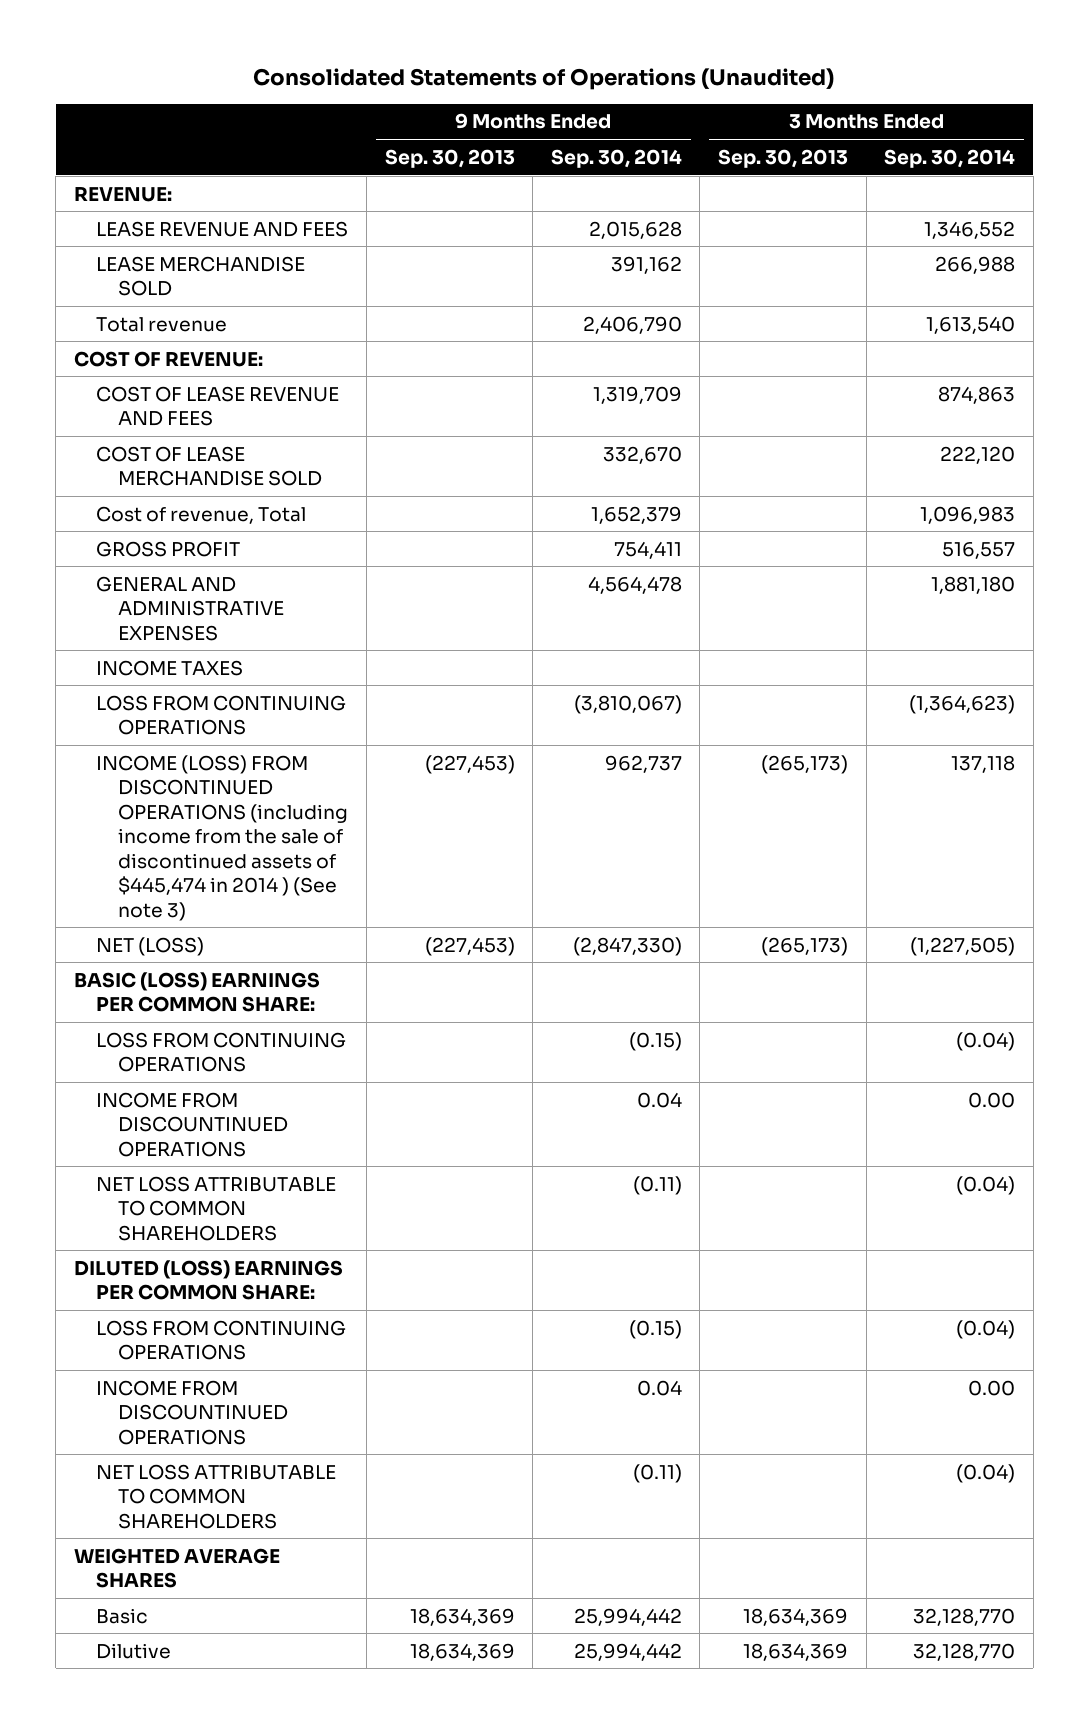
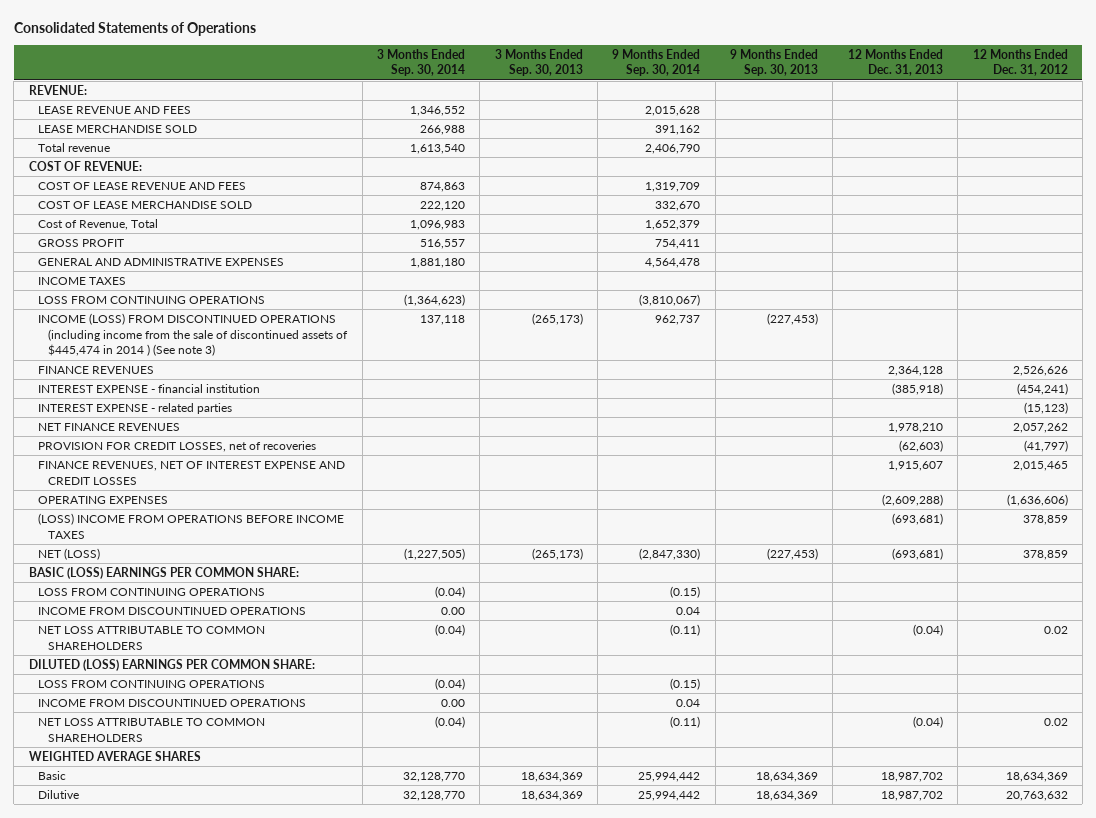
- Consolidated Statements of Operations (Unaudited)
+ Consolidated Statements of Operations
- | 9 Months Ended Sep. 30, 2013 | 9 Months Ended Sep. 30, 2014 | 3 Months Ended Sep. 30, 2013 | 3 Months Ended Sep. 30, 2014
+ | 3 Months Ended Sep. 30, 2014 | 3 Months Ended Sep. 30, 2013 | 9 Months Ended Sep. 30, 2014 | 9 Months Ended Sep. 30, 2013 | 12 Months Ended Dec. 31, 2013 | 12 Months Ended Dec. 31, 2012
- Cost of revenue, Total | | 1,652,379 | | 1,096,983
+ Cost of Revenue, Total | 1,096,983 | | 1,652,379 | | |
+ FINANCE REVENUES | | | | | 2,364,128 | 2,526,626
+ INTEREST EXPENSE - financial institution | | | | | (385,918) | (454,241)
+ INTEREST EXPENSE - related parties | | | | | | (15,123)
+ NET FINANCE REVENUES | | | | | 1,978,210 | 2,057,262
+ PROVISION FOR CREDIT LOSSES, net of recoveries | | | | | (62,603) | (41,797)
+ FINANCE REVENUES, NET OF INTEREST EXPENSE AND CREDIT LOSSES | | | | | 1,915,607 | 2,015,465
+ OPERATING EXPENSES | | | | | (2,609,288) | (1,636,606)
+ (LOSS) INCOME FROM OPERATIONS BEFORE INCOME TAXES | | | | | (693,681) | 378,859

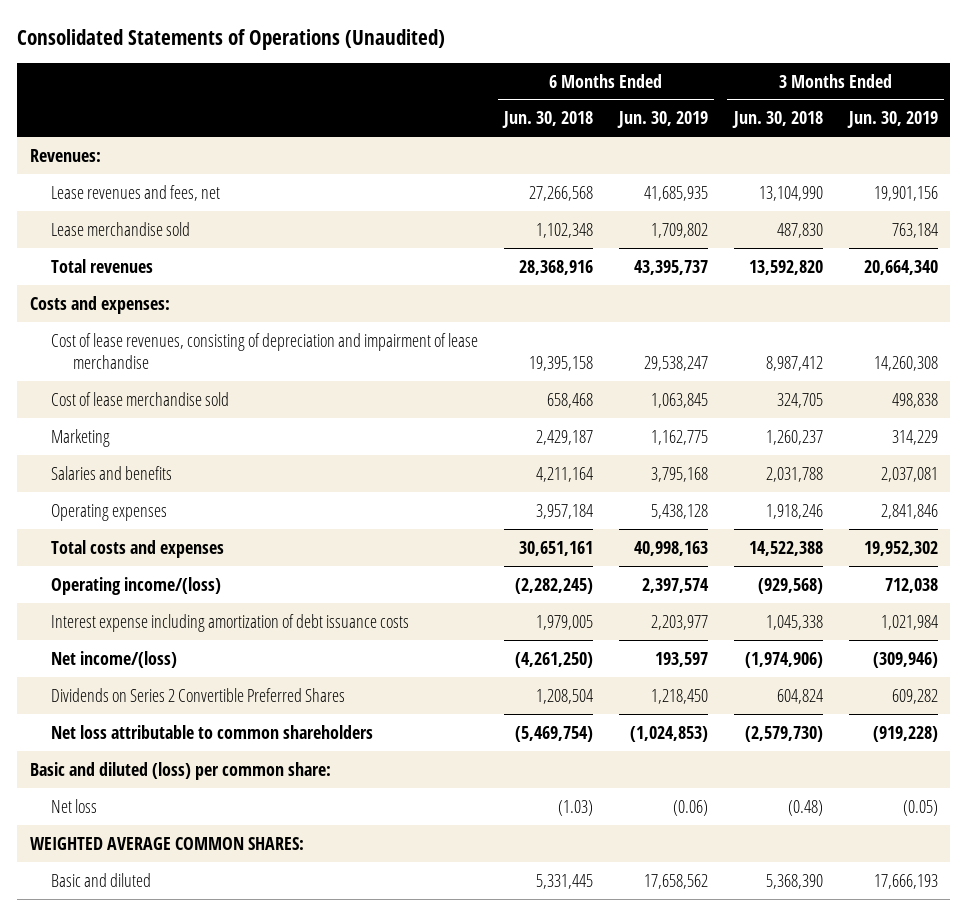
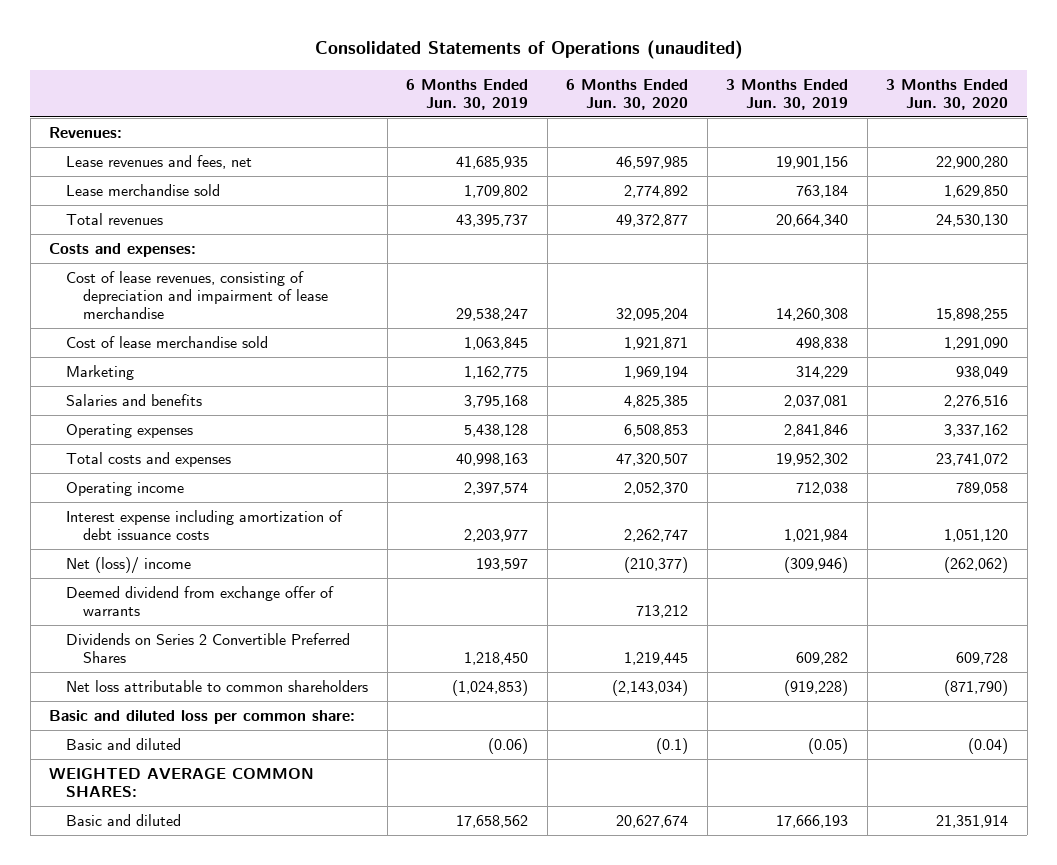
- Consolidated Statements of Operations (Unaudited)
+ Consolidated Statements of Operations (unaudited)
- | 6 Months Ended Jun. 30, 2018 | 6 Months Ended Jun. 30, 2019 | 3 Months Ended Jun. 30, 2018 | 3 Months Ended Jun. 30, 2019
+ | 6 Months Ended Jun. 30, 2019 | 6 Months Ended Jun. 30, 2020 | 3 Months Ended Jun. 30, 2019 | 3 Months Ended Jun. 30, 2020
- Operating income/(loss) | (2,282,245) | 2,397,574 | (929,568) | 712,038
+ Operating income | 2,397,574 | 2,052,370 | 712,038 | 789,058
- Net income/(loss) | (4,261,250) | 193,597 | (1,974,906) | (309,946)
+ Net (loss)/ income | 193,597 | (210,377) | (309,946) | (262,062)
+ Deemed dividend from exchange offer of warrants | | 713,212 | |
- Basic and diluted (loss) per common share:
- Net loss | (1.03) | (0.06) | (0.48) | (0.05)
+ Basic and diluted loss per common share:
+ Basic and diluted | (0.06) | (0.1) | (0.05) | (0.04)

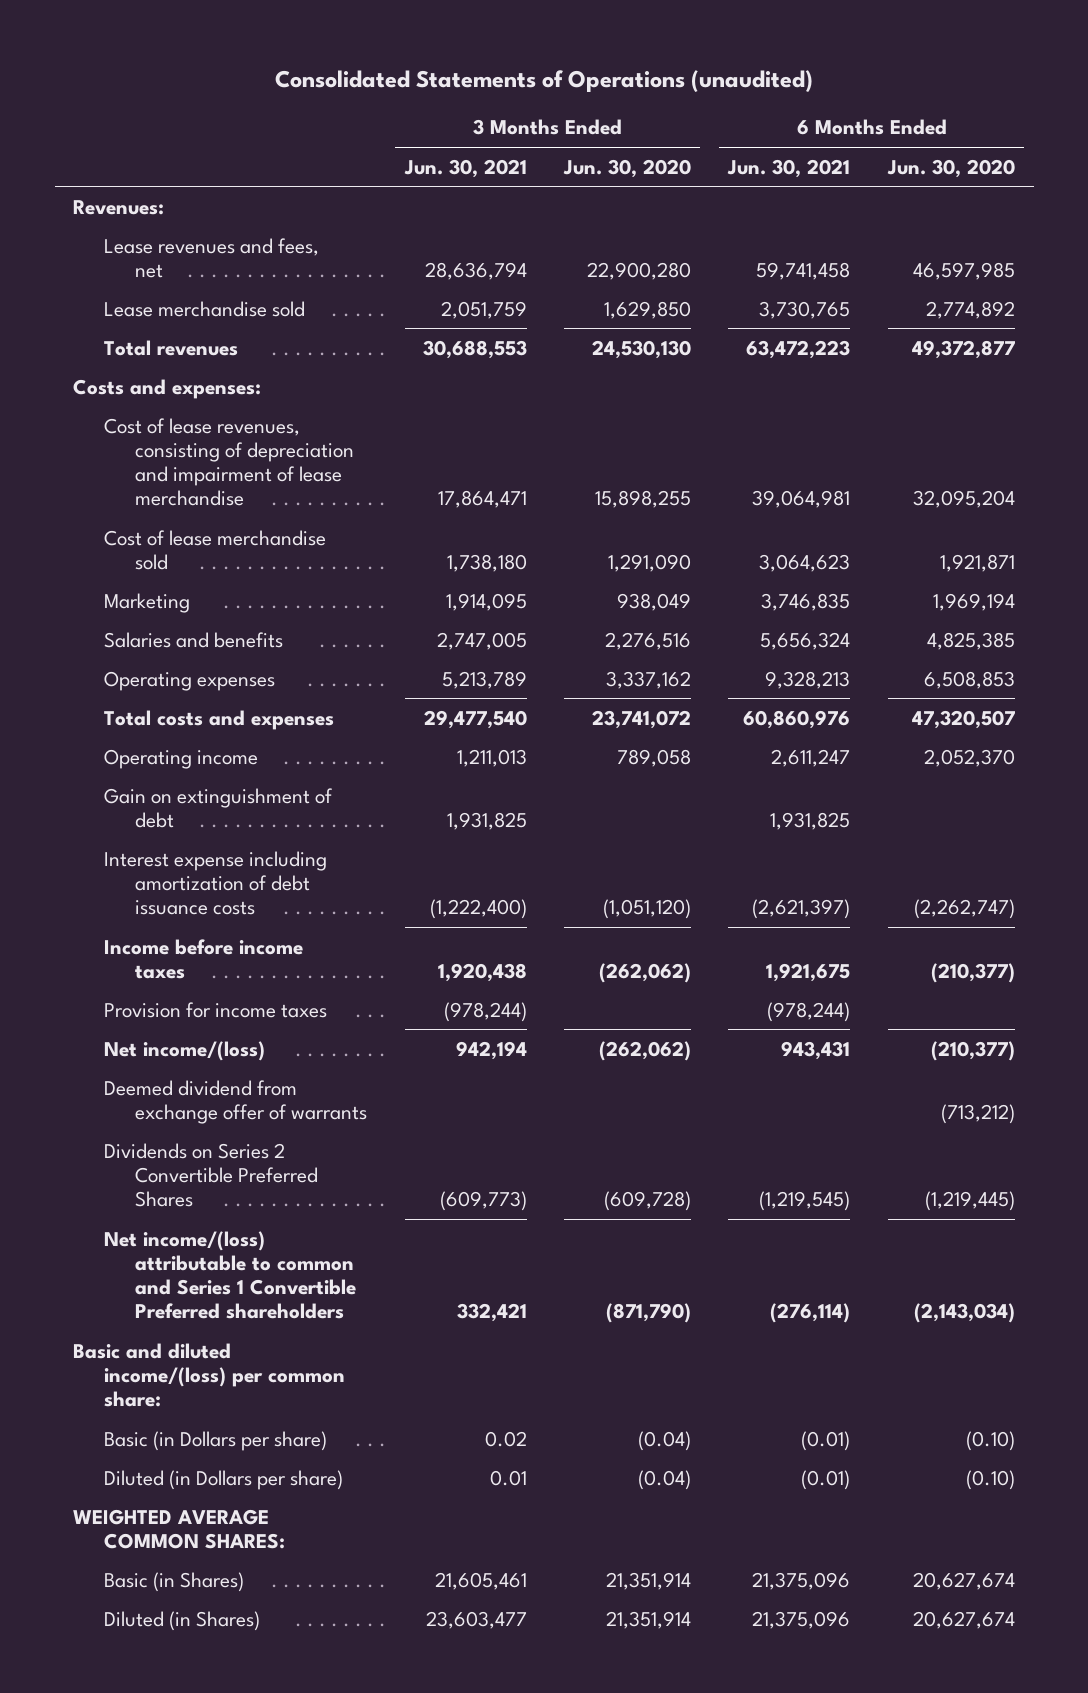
- | 6 Months Ended Jun. 30, 2019 | 6 Months Ended Jun. 30, 2020 | 3 Months Ended Jun. 30, 2019 | 3 Months Ended Jun. 30, 2020
+ | 3 Months Ended Jun. 30, 2021 | 3 Months Ended Jun. 30, 2020 | 6 Months Ended Jun. 30, 2021 | 6 Months Ended Jun. 30, 2020
- Interest expense including amortization of debt issuance costs | 2,203,977 | 2,262,747 | 1,021,984 | 1,051,120
- Net (loss)/ income | 193,597 | (210,377) | (309,946) | (262,062)
- Deemed dividend from exchange offer of warrants | | 713,212 | |
- Dividends on Series 2 Convertible Preferred Shares | 1,218,450 | 1,219,445 | 609,282 | 609,728
- Net loss attributable to common shareholders | (1,024,853) | (2,143,034) | (919,228) | (871,790)
- Basic and diluted loss per common share:
- Basic and diluted | (0.06) | (0.1) | (0.05) | (0.04)
+ Gain on extinguishment of debt | 1,931,825 | | 1,931,825 |
+ Interest expense including amortization of debt issuance costs | (1,222,400) | (1,051,120) | (2,621,397) | (2,262,747)
+ Income before income taxes | 1,920,438 | (262,062) | 1,921,675 | (210,377)
+ Provision for income taxes | (978,244) | | (978,244) |
+ Net income/(loss) | 942,194 | (262,062) | 943,431 | (210,377)
+ Deemed dividend from exchange offer of warrants | | | | (713,212)
+ Dividends on Series 2 Convertible Preferred Shares | (609,773) | (609,728) | (1,219,545) | (1,219,445)
+ Net income/(loss) attributable to common and Series 1 Convertible Preferred shareholders | 332,421 | (871,790) | (276,114) | (2,143,034)
+ Basic and diluted income/(loss) per common share:
+ Basic (in Dollars per share) | 0.02 | (0.04) | (0.01) | (0.10)
+ Diluted (in Dollars per share) | 0.01 | (0.04) | (0.01) | (0.10)
- Basic and diluted | 17,658,562 | 20,627,674 | 17,666,193 | 21,351,914
+ Basic (in Shares) | 21,605,461 | 21,351,914 | 21,375,096 | 20,627,674
+ Diluted (in Shares) | 23,603,477 | 21,351,914 | 21,375,096 | 20,627,674

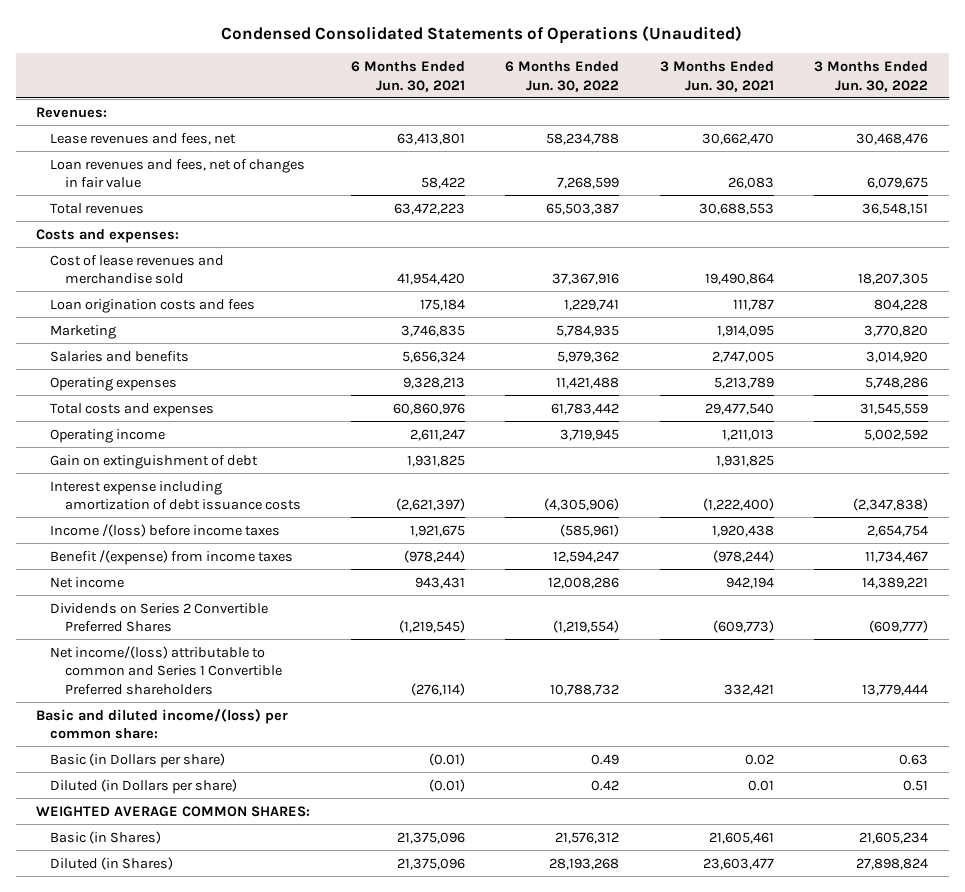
- Consolidated Statements of Operations (unaudited)
+ Condensed Consolidated Statements of Operations (Unaudited)
- | 3 Months Ended Jun. 30, 2021 | 3 Months Ended Jun. 30, 2020 | 6 Months Ended Jun. 30, 2021 | 6 Months Ended Jun. 30, 2020
+ | 6 Months Ended Jun. 30, 2021 | 6 Months Ended Jun. 30, 2022 | 3 Months Ended Jun. 30, 2021 | 3 Months Ended Jun. 30, 2022
- Lease revenues and fees, net | 28,636,794 | 22,900,280 | 59,741,458 | 46,597,985
- Lease merchandise sold | 2,051,759 | 1,629,850 | 3,730,765 | 2,774,892
+ Lease revenues and fees, net | 63,413,801 | 58,234,788 | 30,662,470 | 30,468,476
+ Loan revenues and fees, net of changes in fair value | 58,422 | 7,268,599 | 26,083 | 6,079,675
- Cost of lease revenues, consisting of depreciation and impairment of lease merchandise | 17,864,471 | 15,898,255 | 39,064,981 | 32,095,204
- Cost of lease merchandise sold | 1,738,180 | 1,291,090 | 3,064,623 | 1,921,871
+ Cost of lease revenues and merchandise sold | 41,954,420 | 37,367,916 | 19,490,864 | 18,207,305
+ Loan origination costs and fees | 175,184 | 1,229,741 | 111,787 | 804,228
- Income before income taxes | 1,920,438 | (262,062) | 1,921,675 | (210,377)
- Provision for income taxes | (978,244) | | (978,244) |
- Net income/(loss) | 942,194 | (262,062) | 943,431 | (210,377)
- Deemed dividend from exchange offer of warrants | | | | (713,212)
+ Income /(loss) before income taxes | 1,921,675 | (585,961) | 1,920,438 | 2,654,754
+ Benefit /(expense) from income taxes | (978,244) | 12,594,247 | (978,244) | 11,734,467
+ Net income | 943,431 | 12,008,286 | 942,194 | 14,389,221

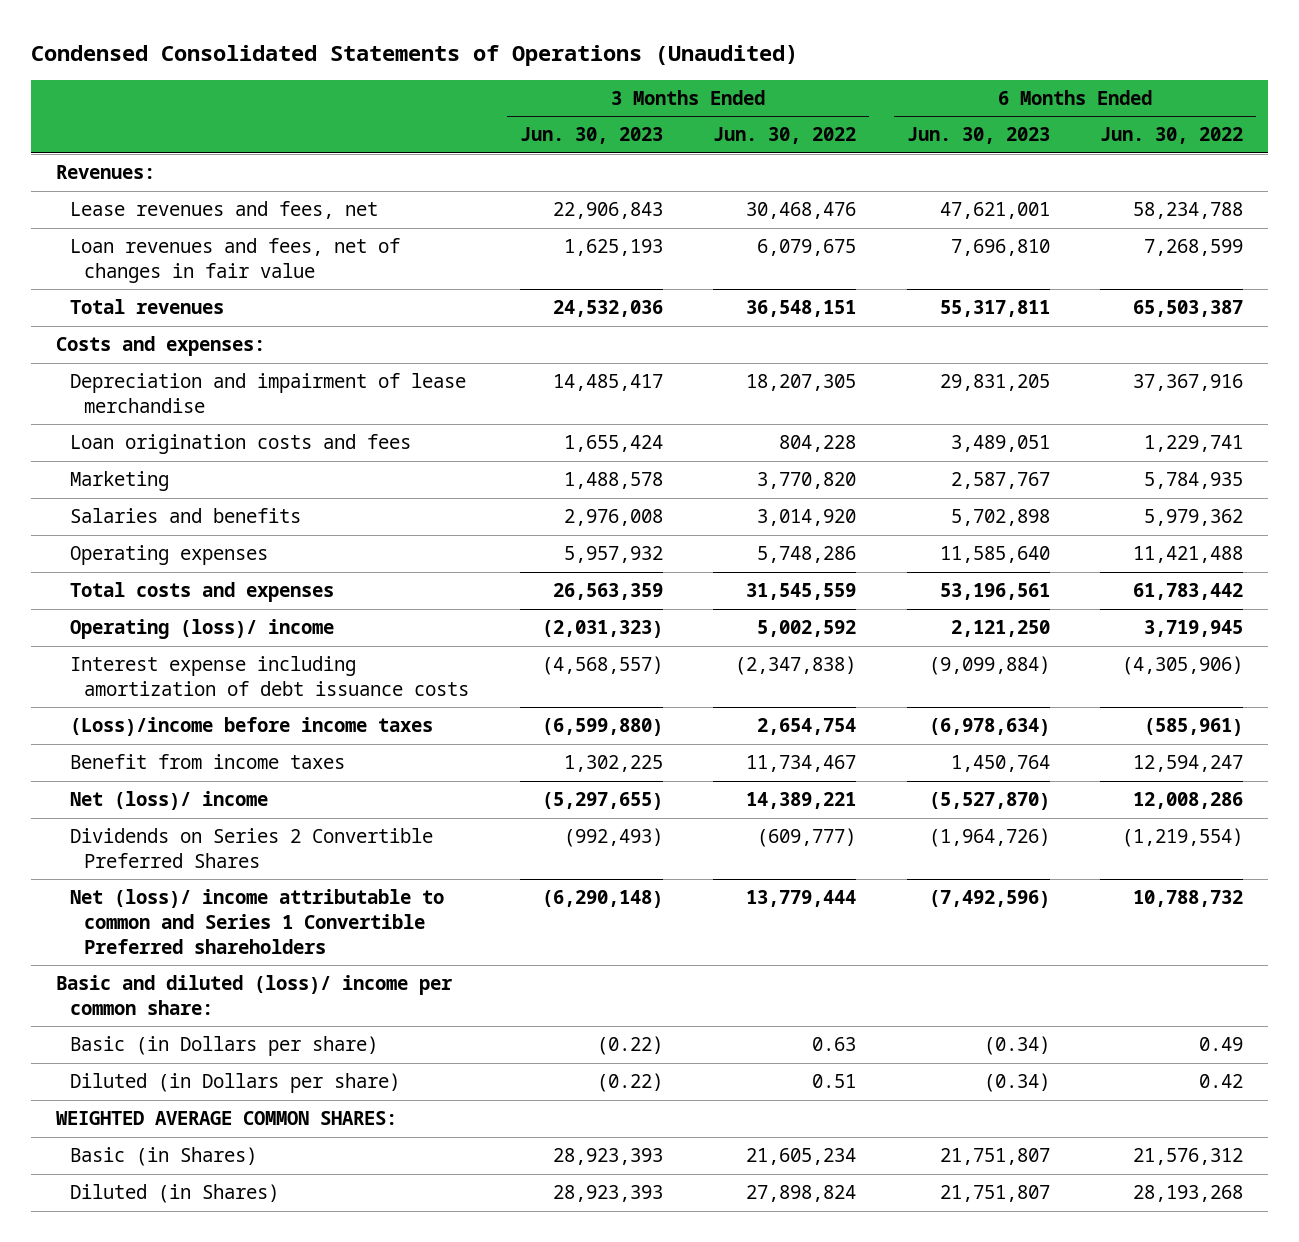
- | 6 Months Ended Jun. 30, 2021 | 6 Months Ended Jun. 30, 2022 | 3 Months Ended Jun. 30, 2021 | 3 Months Ended Jun. 30, 2022
+ | 3 Months Ended Jun. 30, 2023 | 3 Months Ended Jun. 30, 2022 | 6 Months Ended Jun. 30, 2023 | 6 Months Ended Jun. 30, 2022
- Cost of lease revenues and merchandise sold | 41,954,420 | 37,367,916 | 19,490,864 | 18,207,305
+ Depreciation and impairment of lease merchandise | 14,485,417 | 18,207,305 | 29,831,205 | 37,367,916
- Operating income | 2,611,247 | 3,719,945 | 1,211,013 | 5,002,592
- Gain on extinguishment of debt | 1,931,825 | | 1,931,825 |
+ Operating (loss)/ income | (2,031,323) | 5,002,592 | 2,121,250 | 3,719,945
- Income /(loss) before income taxes | 1,921,675 | (585,961) | 1,920,438 | 2,654,754
- Benefit /(expense) from income taxes | (978,244) | 12,594,247 | (978,244) | 11,734,467
- Net income | 943,431 | 12,008,286 | 942,194 | 14,389,221
+ (Loss)/income before income taxes | (6,599,880) | 2,654,754 | (6,978,634) | (585,961)
+ Benefit from income taxes | 1,302,225 | 11,734,467 | 1,450,764 | 12,594,247
+ Net (loss)/ income | (5,297,655) | 14,389,221 | (5,527,870) | 12,008,286
- Net income/(loss) attributable to common and Series 1 Convertible Preferred shareholders | (276,114) | 10,788,732 | 332,421 | 13,779,444
- Basic and diluted income/(loss) per common share:
+ Net (loss)/ income attributable to common and Series 1 Convertible Preferred shareholders | (6,290,148) | 13,779,444 | (7,492,596) | 10,788,732
+ Basic and diluted (loss)/ income per common share:

